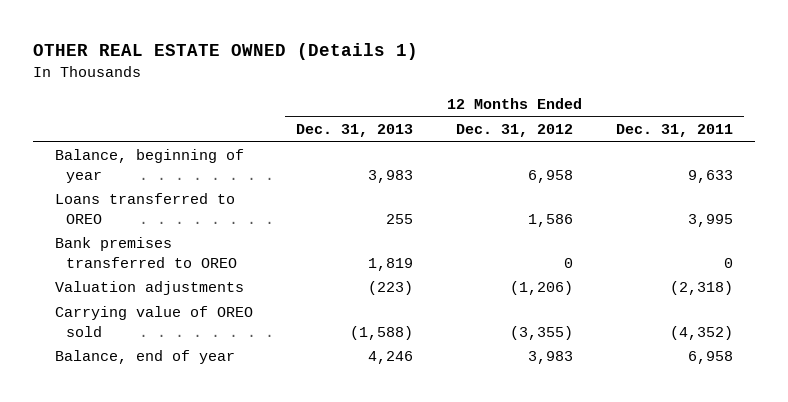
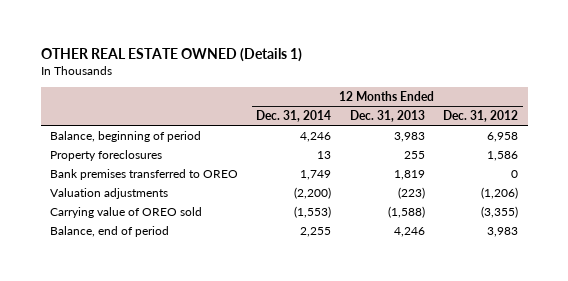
- | 12 Months Ended Dec. 31, 2013 | 12 Months Ended Dec. 31, 2012 | 12 Months Ended Dec. 31, 2011
+ | 12 Months Ended Dec. 31, 2014 | 12 Months Ended Dec. 31, 2013 | 12 Months Ended Dec. 31, 2012
- Balance, beginning of year | 3,983 | 6,958 | 9,633
- Loans transferred to OREO | 255 | 1,586 | 3,995
+ Balance, beginning of period | 4,246 | 3,983 | 6,958
+ Property foreclosures | 13 | 255 | 1,586
- Balance, end of year | 4,246 | 3,983 | 6,958
+ Balance, end of period | 2,255 | 4,246 | 3,983

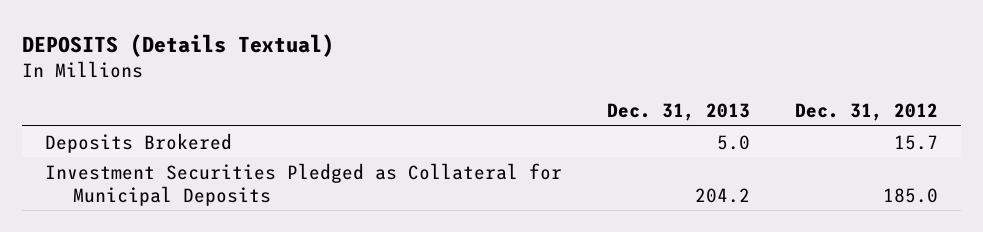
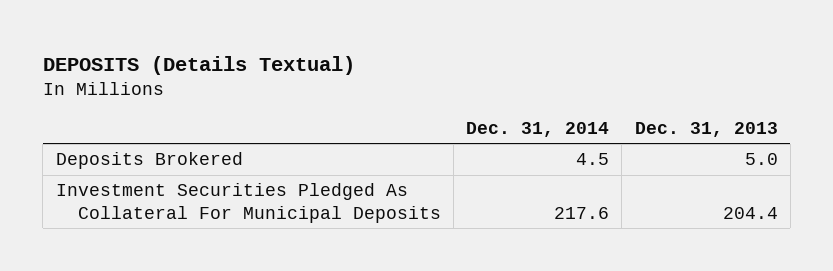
- | Dec. 31, 2013 | Dec. 31, 2012
+ | Dec. 31, 2014 | Dec. 31, 2013
- Investment Securities Pledged as Collateral for Municipal Deposits | 204.2 | 185.0
+ Investment Securities Pledged As Collateral For Municipal Deposits | 217.6 | 204.4

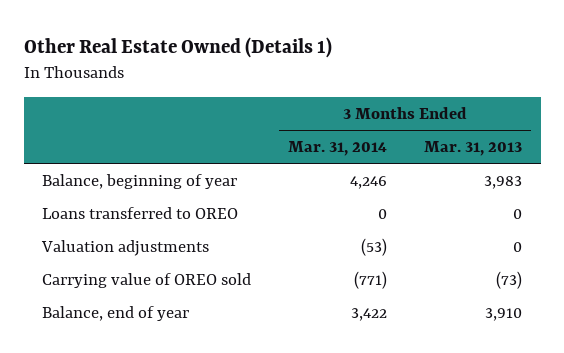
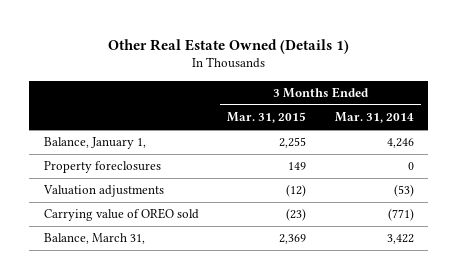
- | 3 Months Ended Mar. 31, 2014 | 3 Months Ended Mar. 31, 2013
+ | 3 Months Ended Mar. 31, 2015 | 3 Months Ended Mar. 31, 2014
- Balance, beginning of year | 4,246 | 3,983
- Loans transferred to OREO | 0 | 0
+ Balance, January 1, | 2,255 | 4,246
+ Property foreclosures | 149 | 0
- Balance, end of year | 3,422 | 3,910
+ Balance, March 31, | 2,369 | 3,422

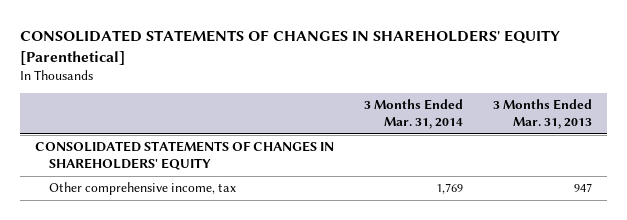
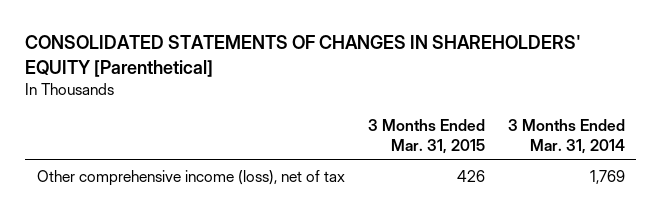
- | 3 Months Ended Mar. 31, 2014 | 3 Months Ended Mar. 31, 2013
+ | 3 Months Ended Mar. 31, 2015 | 3 Months Ended Mar. 31, 2014
- CONSOLIDATED STATEMENTS OF CHANGES IN SHAREHOLDERS' EQUITY
- Other comprehensive income, tax | 1,769 | 947
+ Other comprehensive income (loss), net of tax | 426 | 1,769

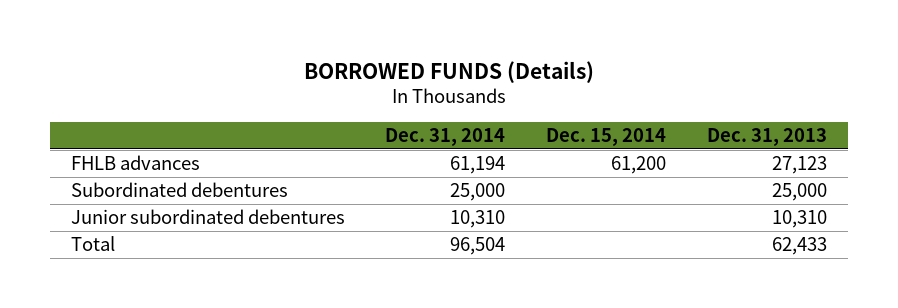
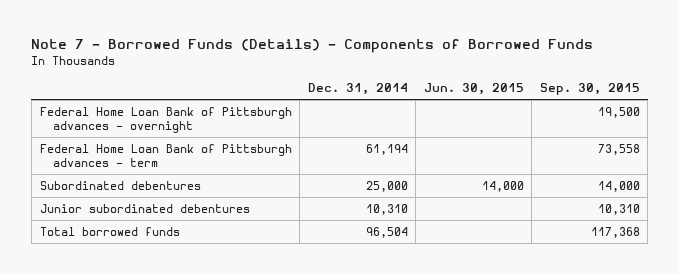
- BORROWED FUNDS (Details)
+ Note 7 - Borrowed Funds (Details) - Components of Borrowed Funds
- | Dec. 31, 2014 | Dec. 15, 2014 | Dec. 31, 2013
+ | Dec. 31, 2014 | Jun. 30, 2015 | Sep. 30, 2015
- FHLB advances | 61,194 | 61,200 | 27,123
+ Federal Home Loan Bank of Pittsburgh advances - overnight | | | 19,500
+ Federal Home Loan Bank of Pittsburgh advances - term | 61,194 | | 73,558
- Total | 96,504 | | 62,433
+ Total borrowed funds | 96,504 | | 117,368

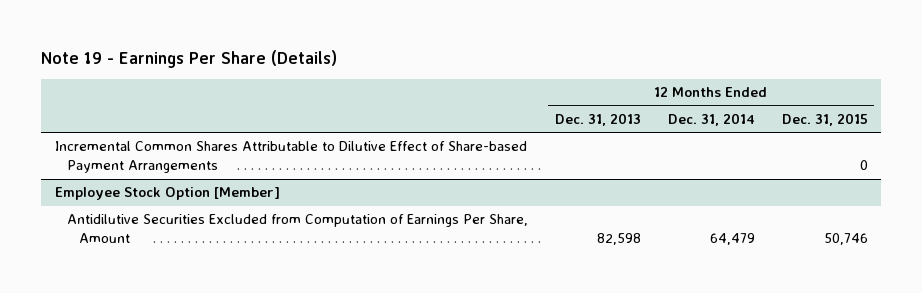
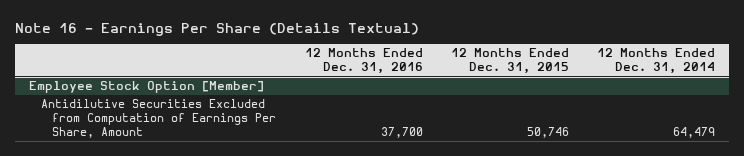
- Note 19 - Earnings Per Share (Details)
+ Note 16 - Earnings Per Share (Details Textual)
- | 12 Months Ended Dec. 31, 2013 | 12 Months Ended Dec. 31, 2014 | 12 Months Ended Dec. 31, 2015
+ | 12 Months Ended Dec. 31, 2016 | 12 Months Ended Dec. 31, 2015 | 12 Months Ended Dec. 31, 2014
- Incremental Common Shares Attributable to Dilutive Effect of Share-based Payment Arrangements | | | 0

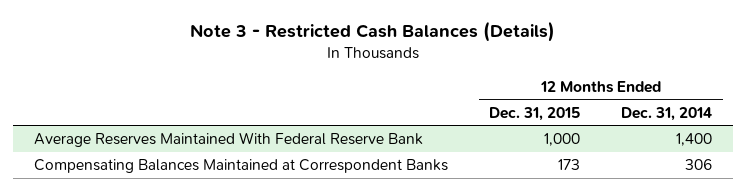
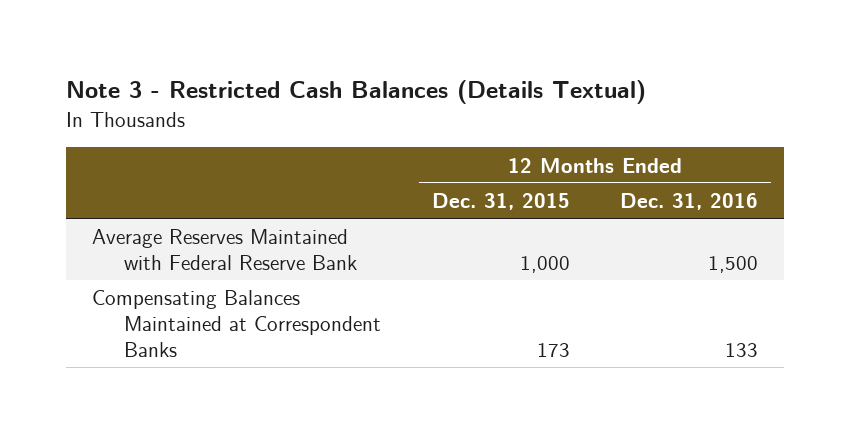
- Note 3 - Restricted Cash Balances (Details)
+ Note 3 - Restricted Cash Balances (Details Textual)
- | 12 Months Ended Dec. 31, 2015 | 12 Months Ended Dec. 31, 2014
+ | 12 Months Ended Dec. 31, 2015 | 12 Months Ended Dec. 31, 2016
- Average Reserves Maintained With Federal Reserve Bank | 1,000 | 1,400
+ Average Reserves Maintained with Federal Reserve Bank | 1,000 | 1,500

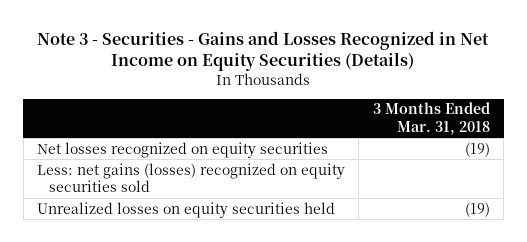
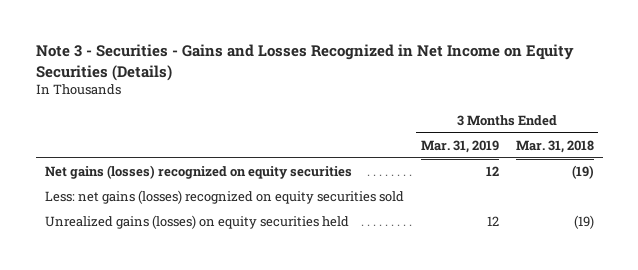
- | 3 Months Ended Mar. 31, 2018
+ | 3 Months Ended Mar. 31, 2019 | 3 Months Ended Mar. 31, 2018
- Net losses recognized on equity securities | (19)
+ Net gains (losses) recognized on equity securities | 12 | (19)
- Unrealized losses on equity securities held | (19)
+ Unrealized gains (losses) on equity securities held | 12 | (19)

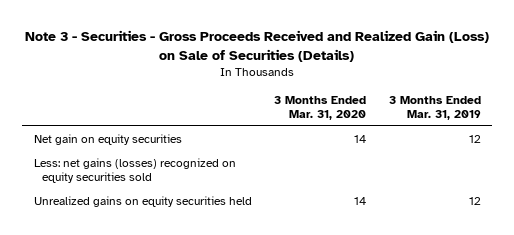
- Note 3 - Securities - Gains and Losses Recognized in Net Income on Equity Securities (Details)
+ Note 3 - Securities - Gross Proceeds Received and Realized Gain (Loss) on Sale of Securities (Details)
- | 3 Months Ended Mar. 31, 2019 | 3 Months Ended Mar. 31, 2018
+ | 3 Months Ended Mar. 31, 2020 | 3 Months Ended Mar. 31, 2019
- Net gains (losses) recognized on equity securities | 12 | (19)
+ Net gain on equity securities | 14 | 12
- Unrealized gains (losses) on equity securities held | 12 | (19)
+ Unrealized gains on equity securities held | 14 | 12

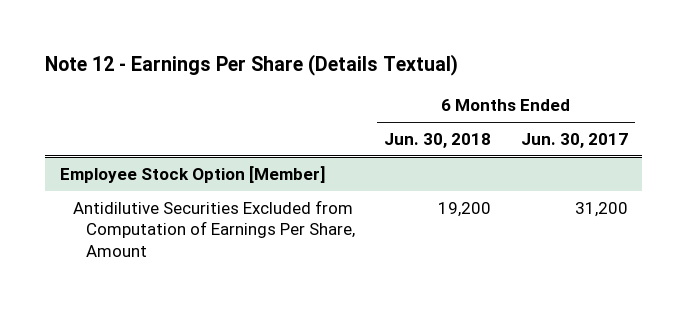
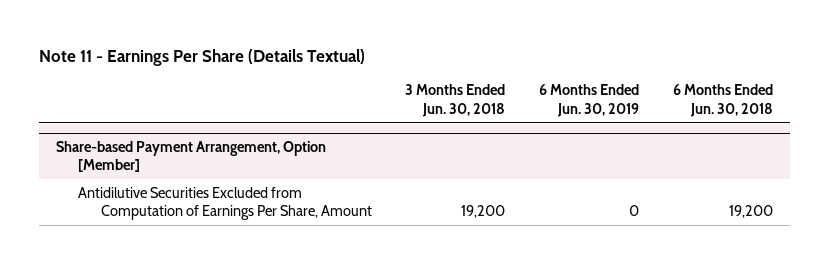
- Note 12 - Earnings Per Share (Details Textual)
+ Note 11 - Earnings Per Share (Details Textual)
- | 6 Months Ended Jun. 30, 2018 | 6 Months Ended Jun. 30, 2017
+ | 3 Months Ended Jun. 30, 2018 | 6 Months Ended Jun. 30, 2019 | 6 Months Ended Jun. 30, 2018
- Employee Stock Option [Member]
+ Share-based Payment Arrangement, Option [Member]

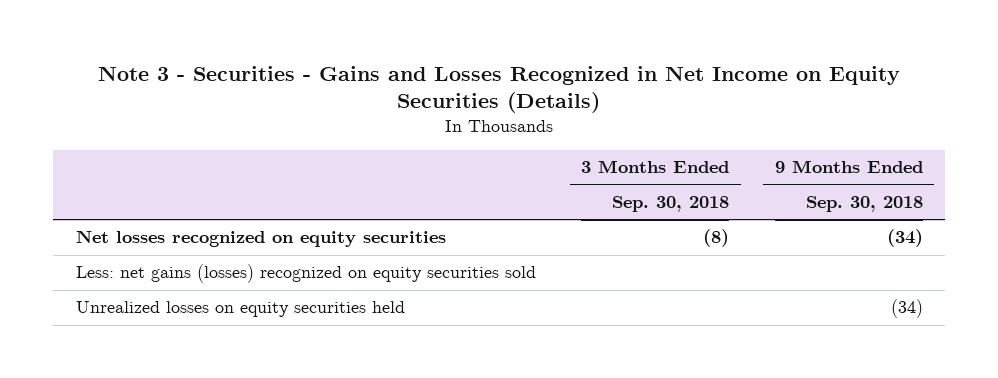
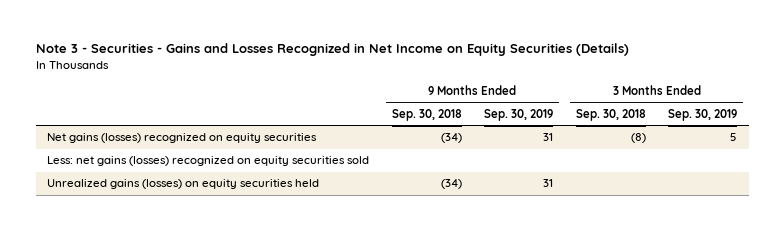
- | 3 Months Ended Sep. 30, 2018 | 9 Months Ended Sep. 30, 2018
+ | 9 Months Ended Sep. 30, 2018 | 9 Months Ended Sep. 30, 2019 | 3 Months Ended Sep. 30, 2018 | 3 Months Ended Sep. 30, 2019
- Net losses recognized on equity securities | (8) | (34)
+ Net gains (losses) recognized on equity securities | (34) | 31 | (8) | 5
- Unrealized losses on equity securities held | | (34)
+ Unrealized gains (losses) on equity securities held | (34) | 31 | |

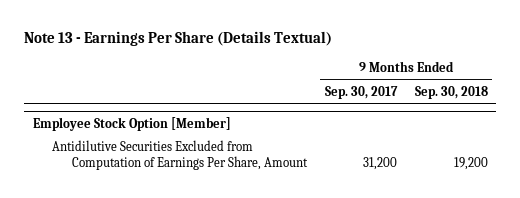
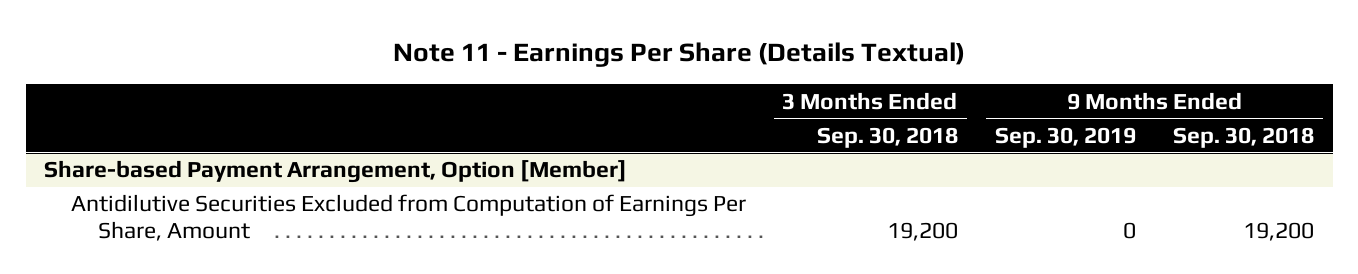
- Note 13 - Earnings Per Share (Details Textual)
+ Note 11 - Earnings Per Share (Details Textual)
- | 9 Months Ended Sep. 30, 2017 | 9 Months Ended Sep. 30, 2018
+ | 3 Months Ended Sep. 30, 2018 | 9 Months Ended Sep. 30, 2019 | 9 Months Ended Sep. 30, 2018
- Employee Stock Option [Member]
+ Share-based Payment Arrangement, Option [Member]

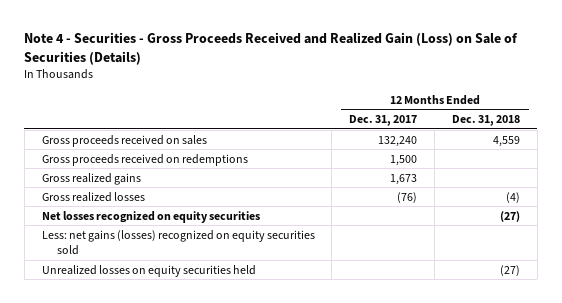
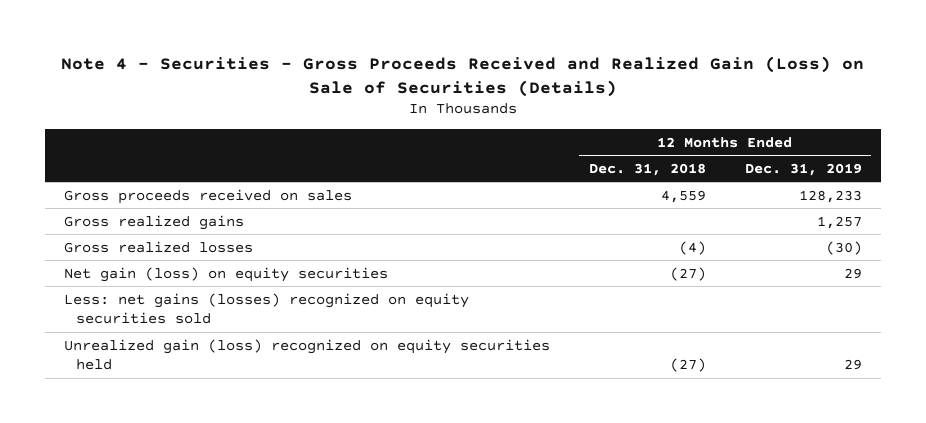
- | 12 Months Ended Dec. 31, 2017 | 12 Months Ended Dec. 31, 2018
+ | 12 Months Ended Dec. 31, 2018 | 12 Months Ended Dec. 31, 2019
- Gross proceeds received on redemptions | 1,500 |
- Net losses recognized on equity securities | | (27)
+ Net gain (loss) on equity securities | (27) | 29
- Unrealized losses on equity securities held | | (27)
+ Unrealized gain (loss) recognized on equity securities held | (27) | 29

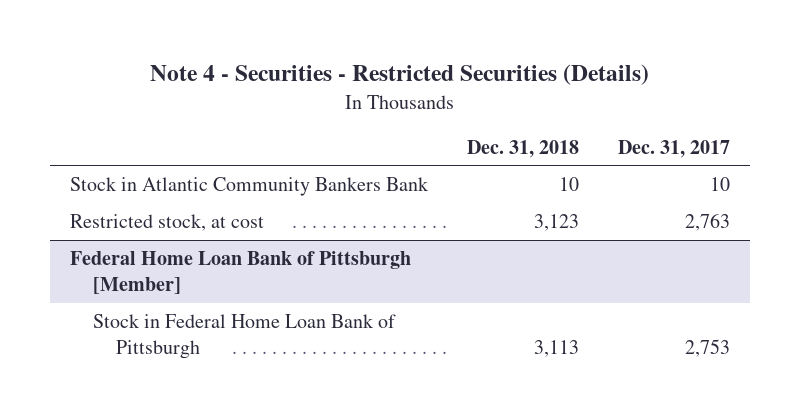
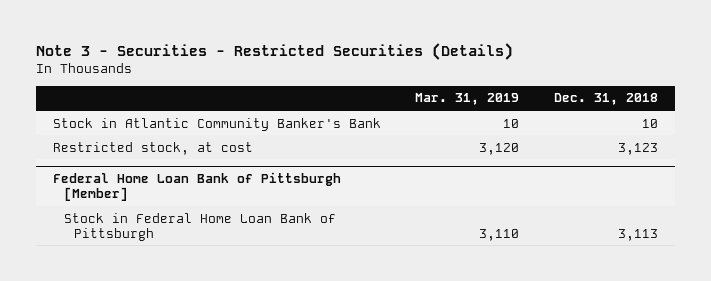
- Note 4 - Securities - Restricted Securities (Details)
+ Note 3 - Securities - Restricted Securities (Details)
- | Dec. 31, 2018 | Dec. 31, 2017
+ | Mar. 31, 2019 | Dec. 31, 2018
- Stock in Atlantic Community Bankers Bank | 10 | 10
+ Stock in Atlantic Community Banker's Bank | 10 | 10

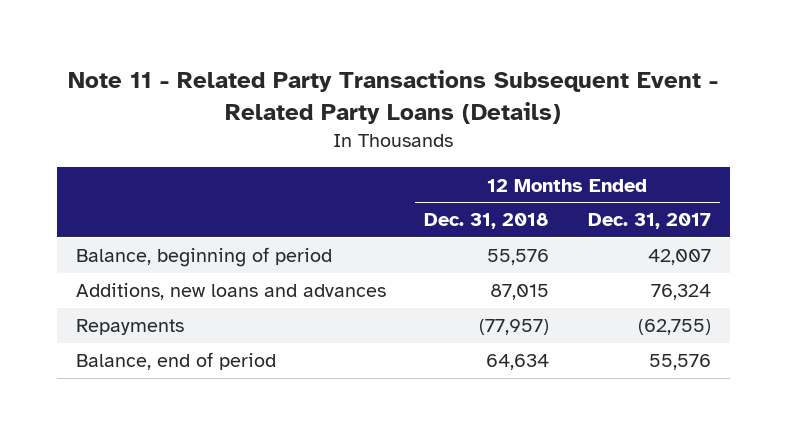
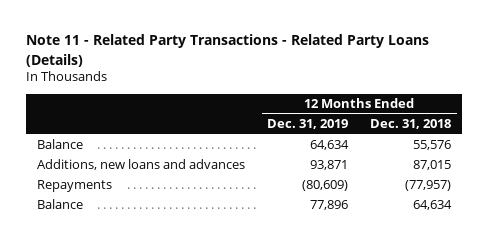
- Note 11 - Related Party Transactions Subsequent Event - Related Party Loans (Details)
+ Note 11 - Related Party Transactions - Related Party Loans (Details)
- | 12 Months Ended Dec. 31, 2018 | 12 Months Ended Dec. 31, 2017
+ | 12 Months Ended Dec. 31, 2019 | 12 Months Ended Dec. 31, 2018
- Balance, beginning of period | 55,576 | 42,007
+ Balance | 64,634 | 55,576
- Balance, end of period | 64,634 | 55,576
+ Balance | 77,896 | 64,634

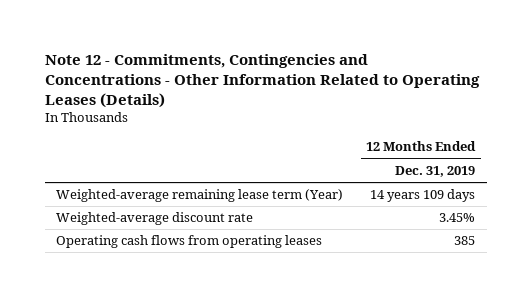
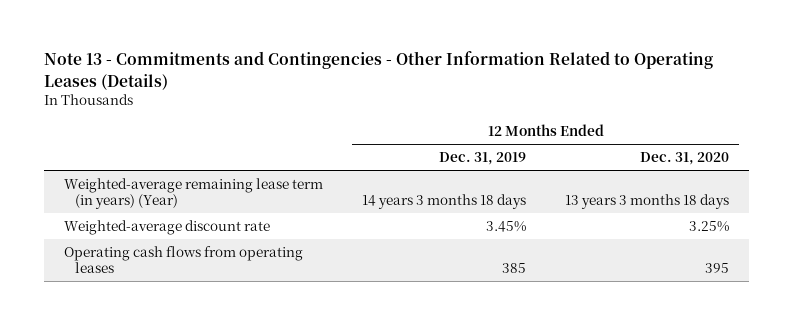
- Note 12 - Commitments, Contingencies and Concentrations - Other Information Related to Operating Leases (Details)
+ Note 13 - Commitments and Contingencies - Other Information Related to Operating Leases (Details)
- | 12 Months Ended Dec. 31, 2019
+ | 12 Months Ended Dec. 31, 2019 | 12 Months Ended Dec. 31, 2020
- Weighted-average remaining lease term (Year) | 14 years 109 days
+ Weighted-average remaining lease term (in years) (Year) | 14 years 3 months 18 days | 13 years 3 months 18 days

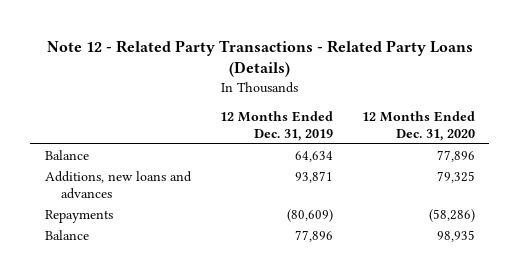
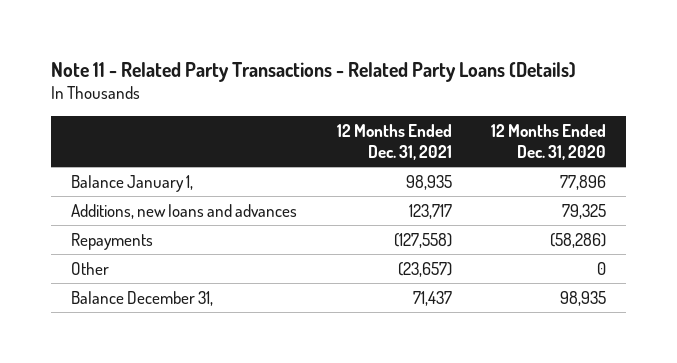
- Note 12 - Related Party Transactions - Related Party Loans (Details)
+ Note 11 - Related Party Transactions - Related Party Loans (Details)
- | 12 Months Ended Dec. 31, 2019 | 12 Months Ended Dec. 31, 2020
+ | 12 Months Ended Dec. 31, 2021 | 12 Months Ended Dec. 31, 2020
- Balance | 64,634 | 77,896
+ Balance January 1, | 98,935 | 77,896
- Balance | 77,896 | 98,935
+ Other | (23,657) | 0
+ Balance December 31, | 71,437 | 98,935

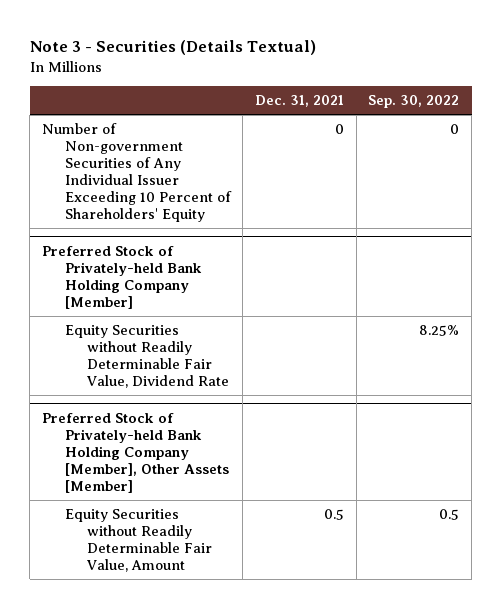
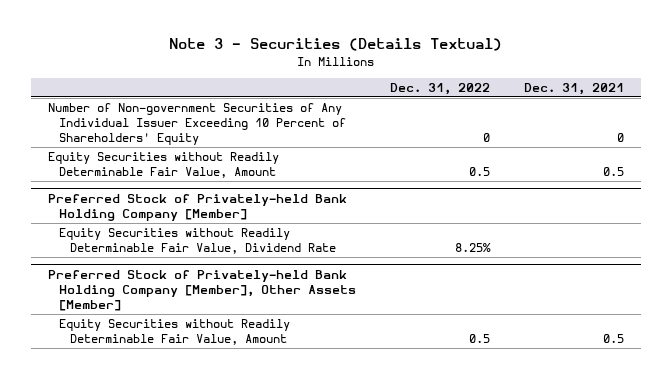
- | Dec. 31, 2021 | Sep. 30, 2022
+ | Dec. 31, 2022 | Dec. 31, 2021
+ Equity Securities without Readily Determinable Fair Value, Amount | 0.5 | 0.5

